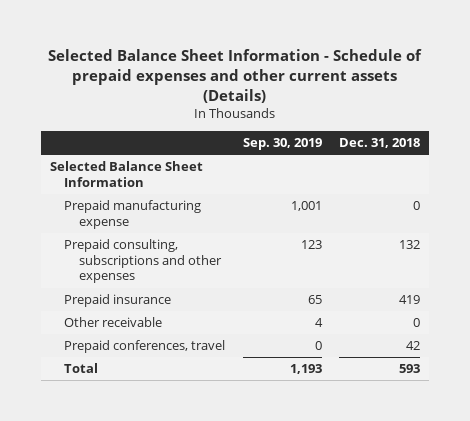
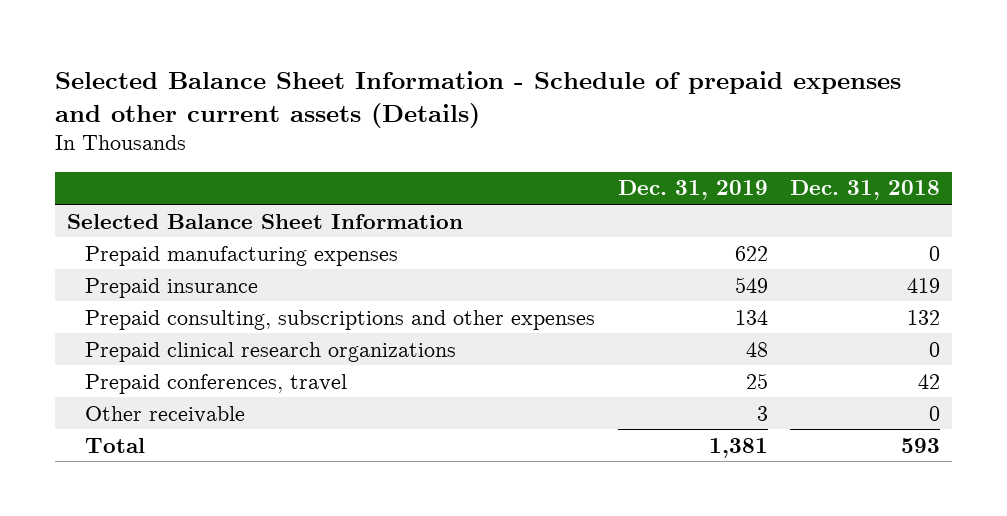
- | Sep. 30, 2019 | Dec. 31, 2018
+ | Dec. 31, 2019 | Dec. 31, 2018
- Prepaid manufacturing expense | 1,001 | 0
+ Prepaid manufacturing expenses | 622 | 0
moved down: Prepaid consulting, subscriptions and other expenses | 134 | 132
+ Prepaid clinical research organizations | 48 | 0
moved down: Other receivable | 3 | 0

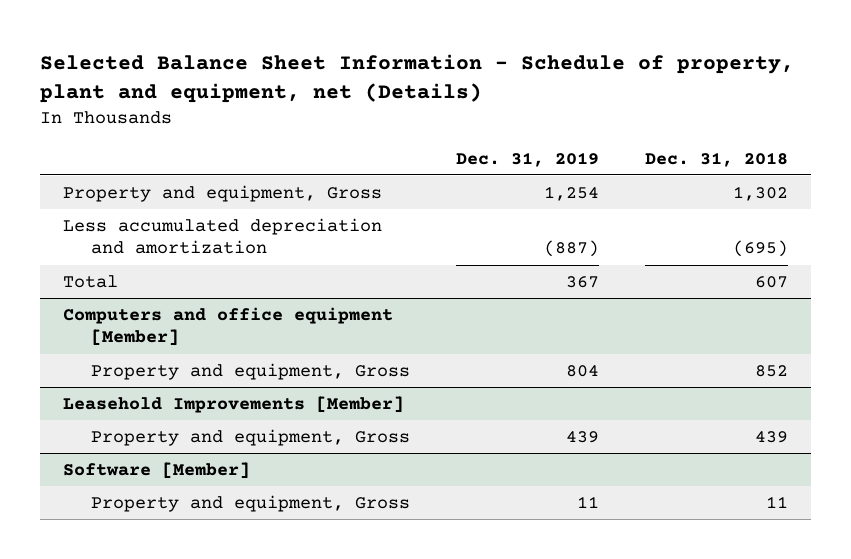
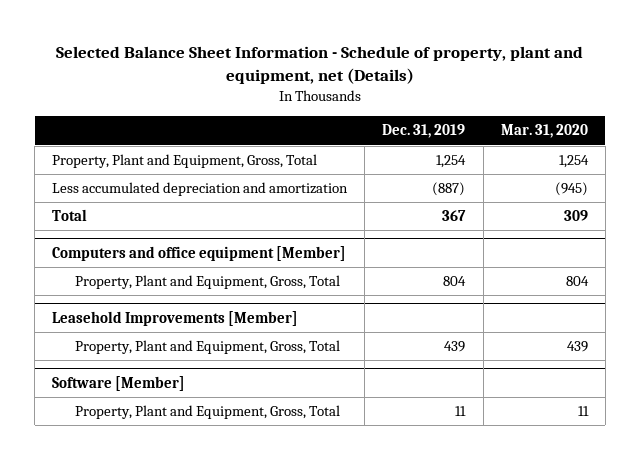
- | Dec. 31, 2019 | Dec. 31, 2018
+ | Dec. 31, 2019 | Mar. 31, 2020
- Property and equipment, Gross | 1,254 | 1,302
+ Property, Plant and Equipment, Gross, Total | 1,254 | 1,254
@ Computers and office equipment [Member]
- Property and equipment, Gross | 804 | 852
+ Property, Plant and Equipment, Gross, Total | 804 | 804
@ Leasehold Improvements [Member]
- Property and equipment, Gross | 439 | 439
+ Property, Plant and Equipment, Gross, Total | 439 | 439
@ Software [Member]
- Property and equipment, Gross | 11 | 11
+ Property, Plant and Equipment, Gross, Total | 11 | 11

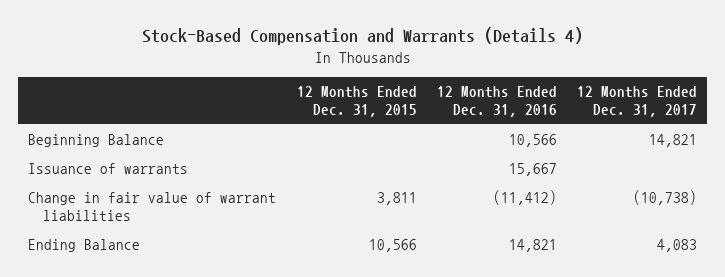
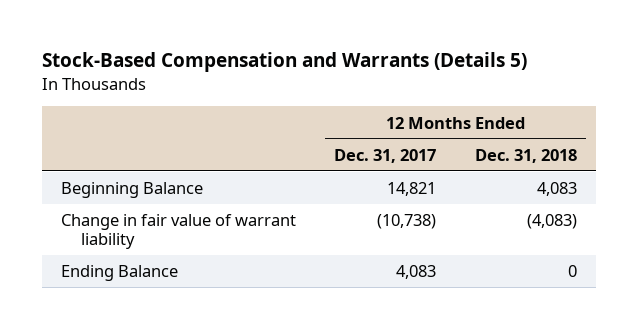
- Stock-Based Compensation and Warrants (Details 4)
+ Stock-Based Compensation and Warrants (Details 5)
- | 12 Months Ended Dec. 31, 2015 | 12 Months Ended Dec. 31, 2016 | 12 Months Ended Dec. 31, 2017
+ | 12 Months Ended Dec. 31, 2017 | 12 Months Ended Dec. 31, 2018
- Issuance of warrants | | 15,667 |
- Change in fair value of warrant liabilities | 3,811 | (11,412) | (10,738)
+ Change in fair value of warrant liability | (10,738) | (4,083)

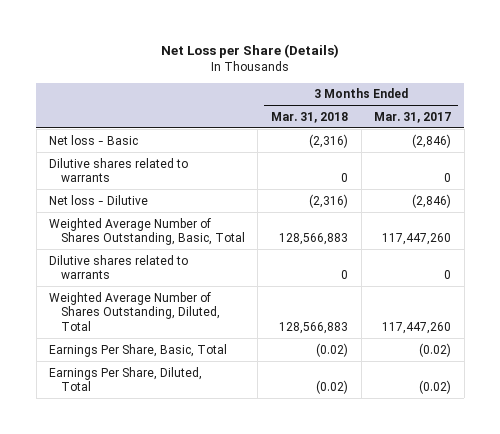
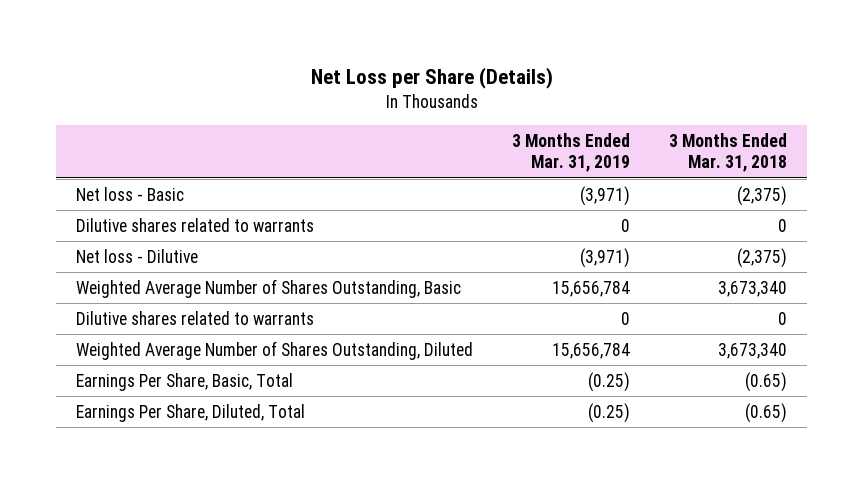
- | 3 Months Ended Mar. 31, 2018 | 3 Months Ended Mar. 31, 2017
+ | 3 Months Ended Mar. 31, 2019 | 3 Months Ended Mar. 31, 2018
- Net loss - Basic | (2,316) | (2,846)
+ Net loss - Basic | (3,971) | (2,375)
- Net loss - Dilutive | (2,316) | (2,846)
- Weighted Average Number of Shares Outstanding, Basic, Total | 128,566,883 | 117,447,260
+ Net loss - Dilutive | (3,971) | (2,375)
+ Weighted Average Number of Shares Outstanding, Basic | 15,656,784 | 3,673,340
- Weighted Average Number of Shares Outstanding, Diluted, Total | 128,566,883 | 117,447,260
- Earnings Per Share, Basic, Total | (0.02) | (0.02)
- Earnings Per Share, Diluted, Total | (0.02) | (0.02)
+ Weighted Average Number of Shares Outstanding, Diluted | 15,656,784 | 3,673,340
+ Earnings Per Share, Basic, Total | (0.25) | (0.65)
+ Earnings Per Share, Diluted, Total | (0.25) | (0.65)

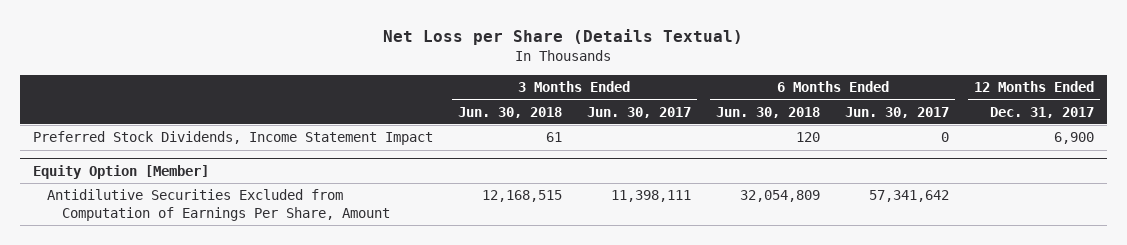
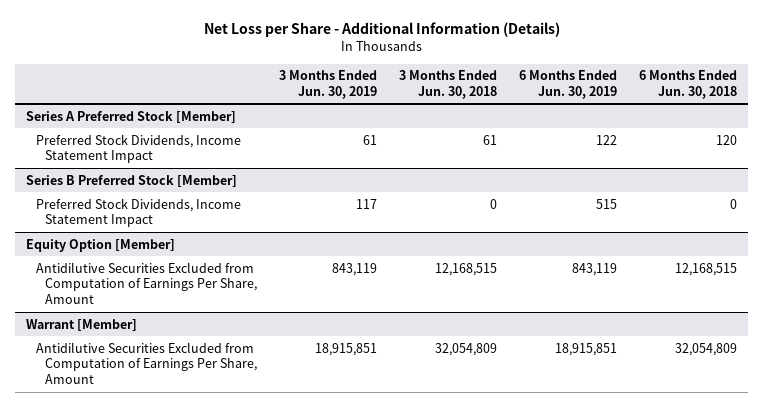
- Net Loss per Share (Details Textual)
+ Net Loss per Share - Additional Information (Details)
- | 3 Months Ended Jun. 30, 2018 | 3 Months Ended Jun. 30, 2017 | 6 Months Ended Jun. 30, 2018 | 6 Months Ended Jun. 30, 2017 | 12 Months Ended Dec. 31, 2017
+ | 3 Months Ended Jun. 30, 2019 | 3 Months Ended Jun. 30, 2018 | 6 Months Ended Jun. 30, 2019 | 6 Months Ended Jun. 30, 2018
+ Series A Preferred Stock [Member]
+ Series B Preferred Stock [Member]
+ Preferred Stock Dividends, Income Statement Impact | 117 | 0 | 515 | 0
@ Equity Option [Member]
- Antidilutive Securities Excluded from Computation of Earnings Per Share, Amount | 12,168,515 | 11,398,111 | 32,054,809 | 57,341,642 |
+ Antidilutive Securities Excluded from Computation of Earnings Per Share, Amount | 843,119 | 12,168,515 | 843,119 | 12,168,515
+ Warrant [Member]
+ Antidilutive Securities Excluded from Computation of Earnings Per Share, Amount | 18,915,851 | 32,054,809 | 18,915,851 | 32,054,809

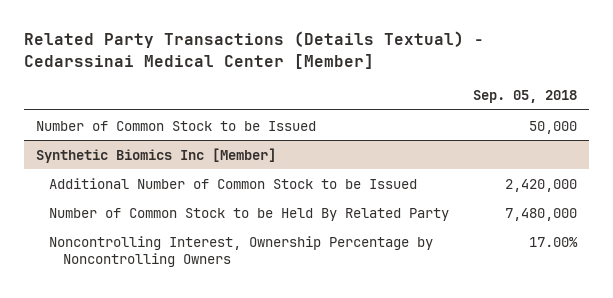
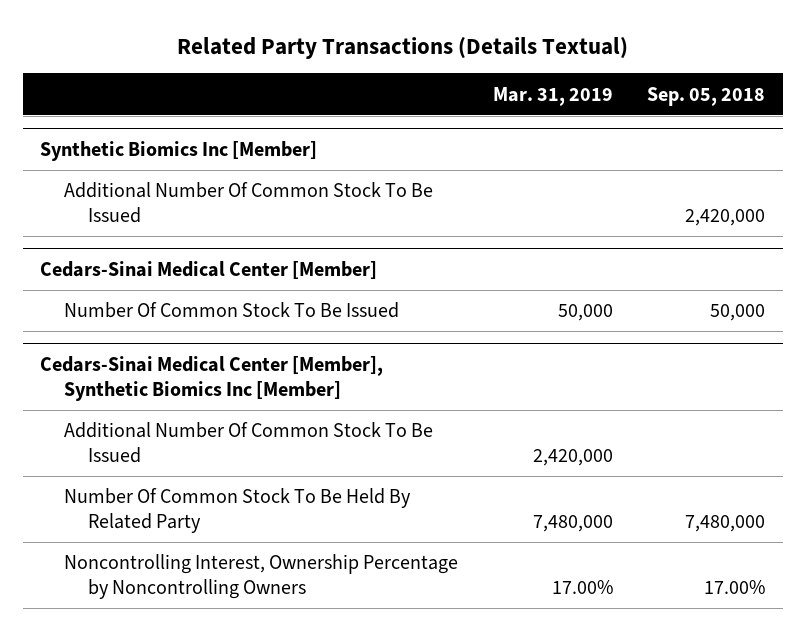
- Related Party Transactions (Details Textual) - Cedarssinai Medical Center [Member]
+ Related Party Transactions (Details Textual)
- | Sep. 05, 2018
+ | Mar. 31, 2019 | Sep. 05, 2018
- Number of Common Stock to be Issued | 50,000
@ Synthetic Biomics Inc [Member]
- Additional Number of Common Stock to be Issued | 2,420,000
- Number of Common Stock to be Held By Related Party | 7,480,000
+ Additional Number Of Common Stock To Be Issued | | 2,420,000
+ Cedars-Sinai Medical Center [Member]
+ Number Of Common Stock To Be Issued | 50,000 | 50,000
+ Cedars-Sinai Medical Center [Member], Synthetic Biomics Inc [Member]
+ Additional Number Of Common Stock To Be Issued | 2,420,000 |
+ Number Of Common Stock To Be Held By Related Party | 7,480,000 | 7,480,000

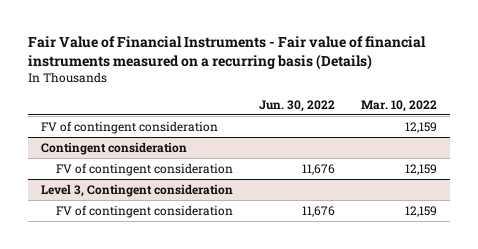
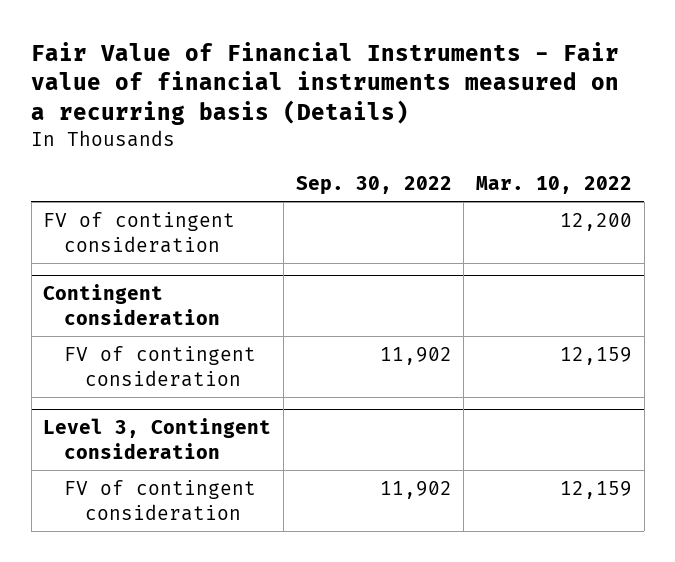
- | Jun. 30, 2022 | Mar. 10, 2022
+ | Sep. 30, 2022 | Mar. 10, 2022
- FV of contingent consideration | | 12,159
+ FV of contingent consideration | | 12,200

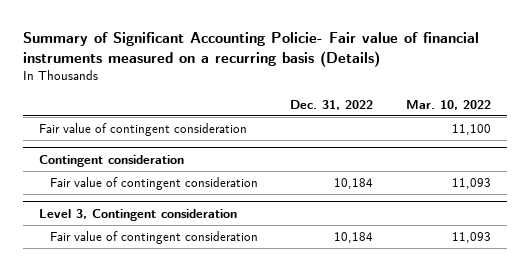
- Fair Value of Financial Instruments - Fair value of financial instruments measured on a recurring basis (Details)
+ Summary of Significant Accounting Policie- Fair value of financial instruments measured on a recurring basis (Details)
- | Sep. 30, 2022 | Mar. 10, 2022
+ | Dec. 31, 2022 | Mar. 10, 2022
- FV of contingent consideration | | 12,200
+ Fair value of contingent consideration | | 11,100
@ Contingent consideration
- FV of contingent consideration | 11,902 | 12,159
+ Fair value of contingent consideration | 10,184 | 11,093
@ Level 3, Contingent consideration
- FV of contingent consideration | 11,902 | 12,159
+ Fair value of contingent consideration | 10,184 | 11,093

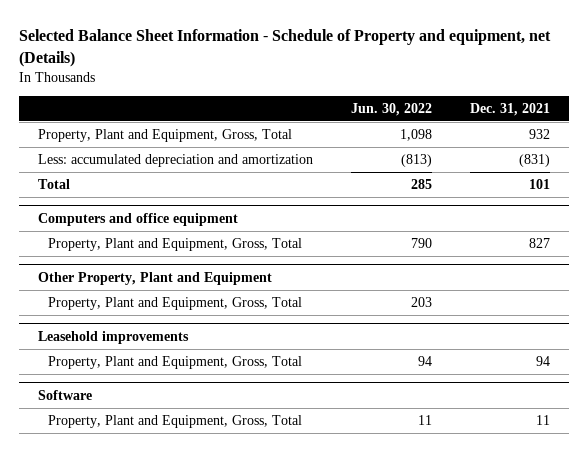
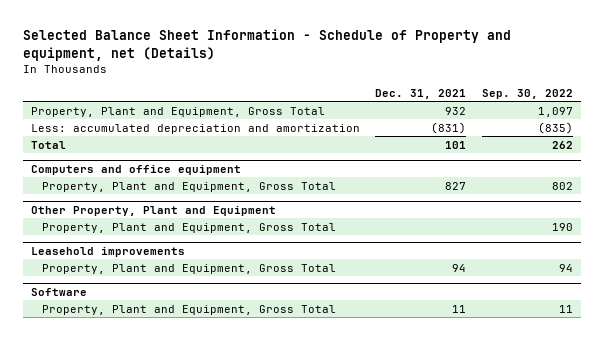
- | Jun. 30, 2022 | Dec. 31, 2021
+ | Dec. 31, 2021 | Sep. 30, 2022
- Property, Plant and Equipment, Gross, Total | 1,098 | 932
+ Property, Plant and Equipment, Gross Total | 932 | 1,097
@ Computers and office equipment
- Property, Plant and Equipment, Gross, Total | 790 | 827
+ Property, Plant and Equipment, Gross Total | 827 | 802
@ Other Property, Plant and Equipment
- Property, Plant and Equipment, Gross, Total | 203 |
+ Property, Plant and Equipment, Gross Total | | 190
@ Leasehold improvements
- Property, Plant and Equipment, Gross, Total | 94 | 94
+ Property, Plant and Equipment, Gross Total | 94 | 94
@ Software
- Property, Plant and Equipment, Gross, Total | 11 | 11
+ Property, Plant and Equipment, Gross Total | 11 | 11

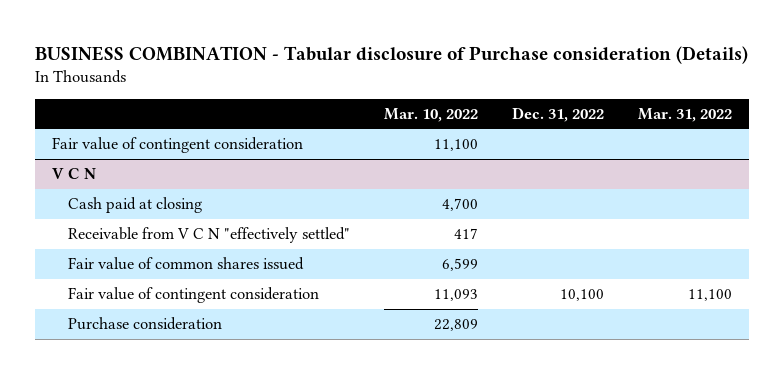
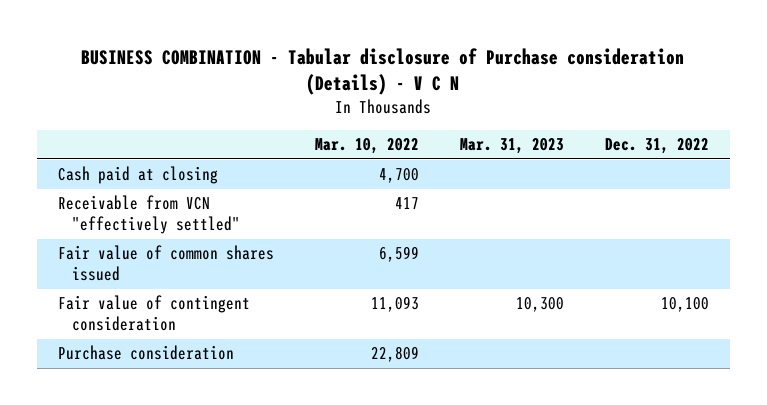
- BUSINESS COMBINATION - Tabular disclosure of Purchase consideration (Details)
+ BUSINESS COMBINATION - Tabular disclosure of Purchase consideration (Details) - V C N
- | Mar. 10, 2022 | Dec. 31, 2022 | Mar. 31, 2022
+ | Mar. 10, 2022 | Mar. 31, 2023 | Dec. 31, 2022
- Fair value of contingent consideration | 11,100 | |
- V C N
- Receivable from V C N "effectively settled" | 417 | |
+ Receivable from VCN "effectively settled" | 417 | |

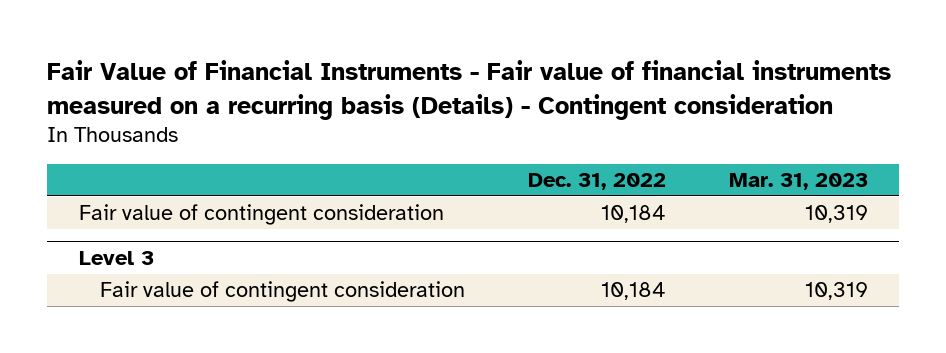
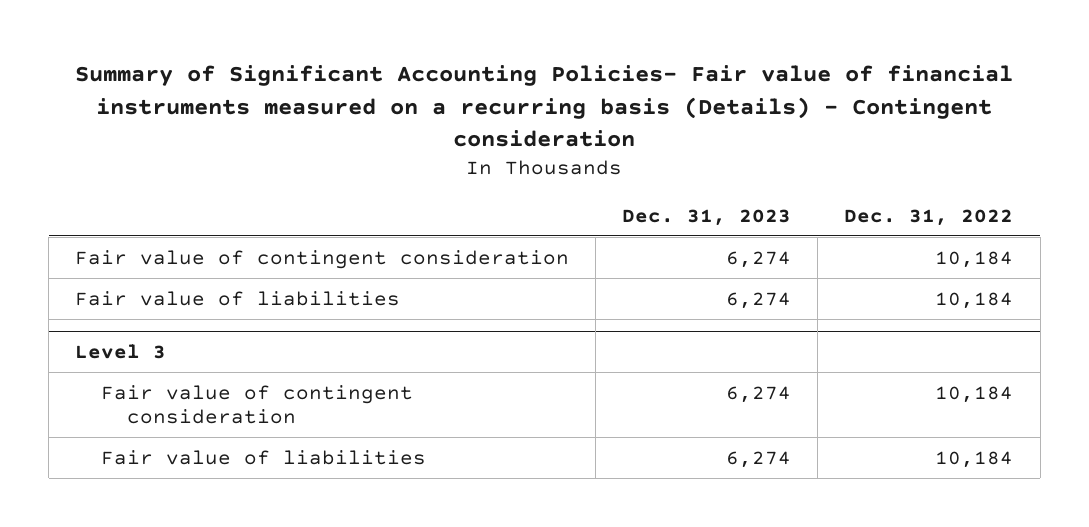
- Fair Value of Financial Instruments - Fair value of financial instruments measured on a recurring basis (Details) - Contingent consideration
+ Summary of Significant Accounting Policies- Fair value of financial instruments measured on a recurring basis (Details) - Contingent consideration
- | Dec. 31, 2022 | Mar. 31, 2023
+ | Dec. 31, 2023 | Dec. 31, 2022
+ Fair value of liabilities | 6,274 | 10,184
@ Level 3
+ Fair value of liabilities | 6,274 | 10,184

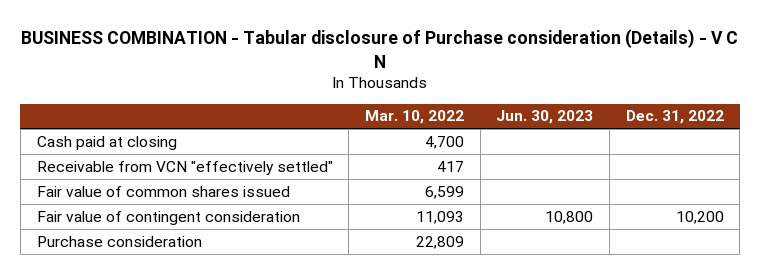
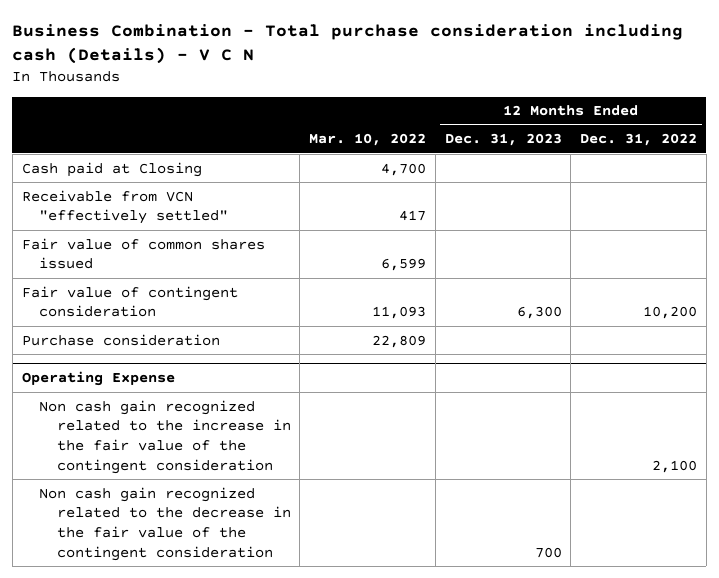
- BUSINESS COMBINATION - Tabular disclosure of Purchase consideration (Details) - V C N
+ Business Combination - Total purchase consideration including cash (Details) - V C N
- | Mar. 10, 2022 | Jun. 30, 2023 | Dec. 31, 2022
+ | Mar. 10, 2022 | 12 Months Ended Dec. 31, 2023 | 12 Months Ended Dec. 31, 2022
- Cash paid at closing | 4,700 | |
+ Cash paid at Closing | 4,700 | |
+ Operating Expense
+ Non cash gain recognized related to the increase in the fair value of the contingent consideration | | | 2,100
+ Non cash gain recognized related to the decrease in the fair value of the contingent consideration | | 700 |

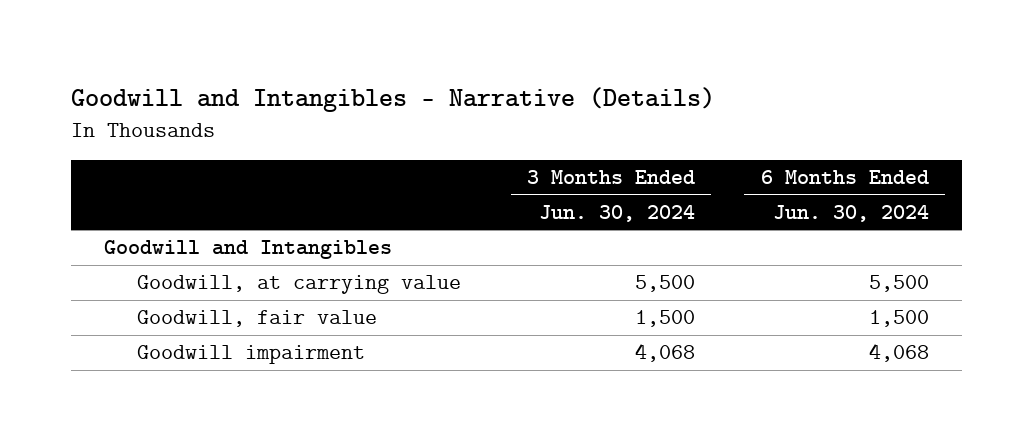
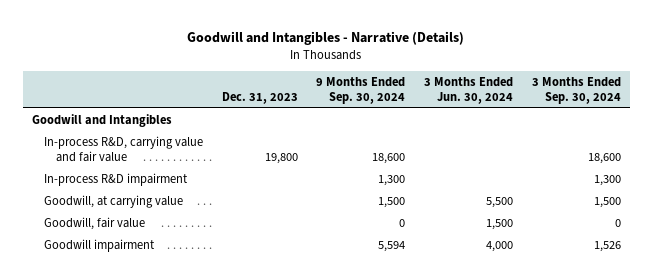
- | 3 Months Ended Jun. 30, 2024 | 6 Months Ended Jun. 30, 2024
+ | Dec. 31, 2023 | 9 Months Ended Sep. 30, 2024 | 3 Months Ended Jun. 30, 2024 | 3 Months Ended Sep. 30, 2024
+ In-process R&D, carrying value and fair value | 19,800 | 18,600 | | 18,600
+ In-process R&D impairment | | 1,300 | | 1,300
- Goodwill impairment | 4,068 | 4,068
+ Goodwill impairment | | 5,594 | 4,000 | 1,526

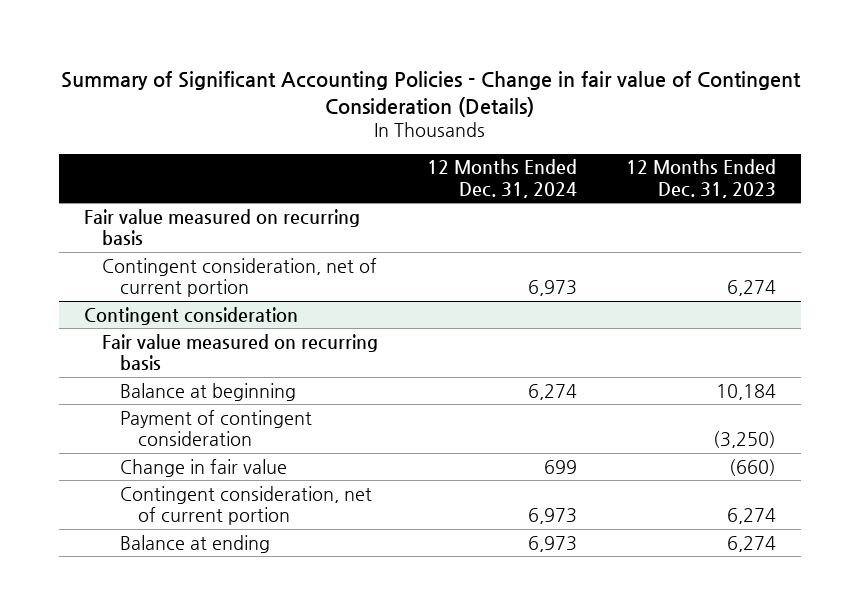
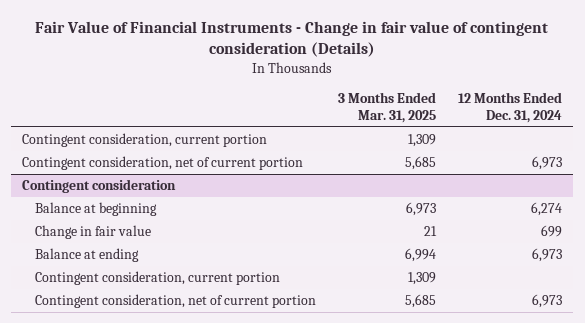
- Summary of Significant Accounting Policies - Change in fair value of Contingent Consideration (Details)
+ Fair Value of Financial Instruments - Change in fair value of contingent consideration (Details)
- | 12 Months Ended Dec. 31, 2024 | 12 Months Ended Dec. 31, 2023
+ | 3 Months Ended Mar. 31, 2025 | 12 Months Ended Dec. 31, 2024
- Fair value measured on recurring basis
+ Contingent consideration, current portion | 1,309 |
@ Contingent consideration
- Fair value measured on recurring basis
- Payment of contingent consideration | | (3,250)
+ Contingent consideration, current portion | 1,309 |
moved down: Contingent consideration, net of current portion | 5,685 | 6,973

